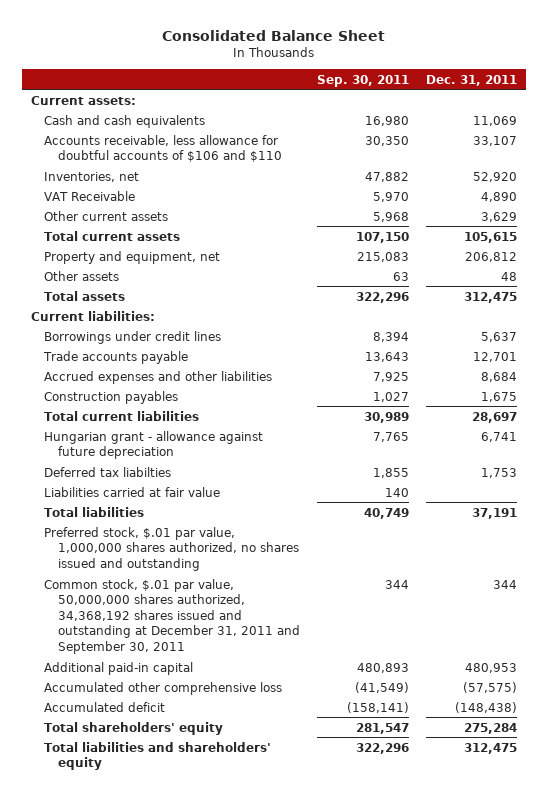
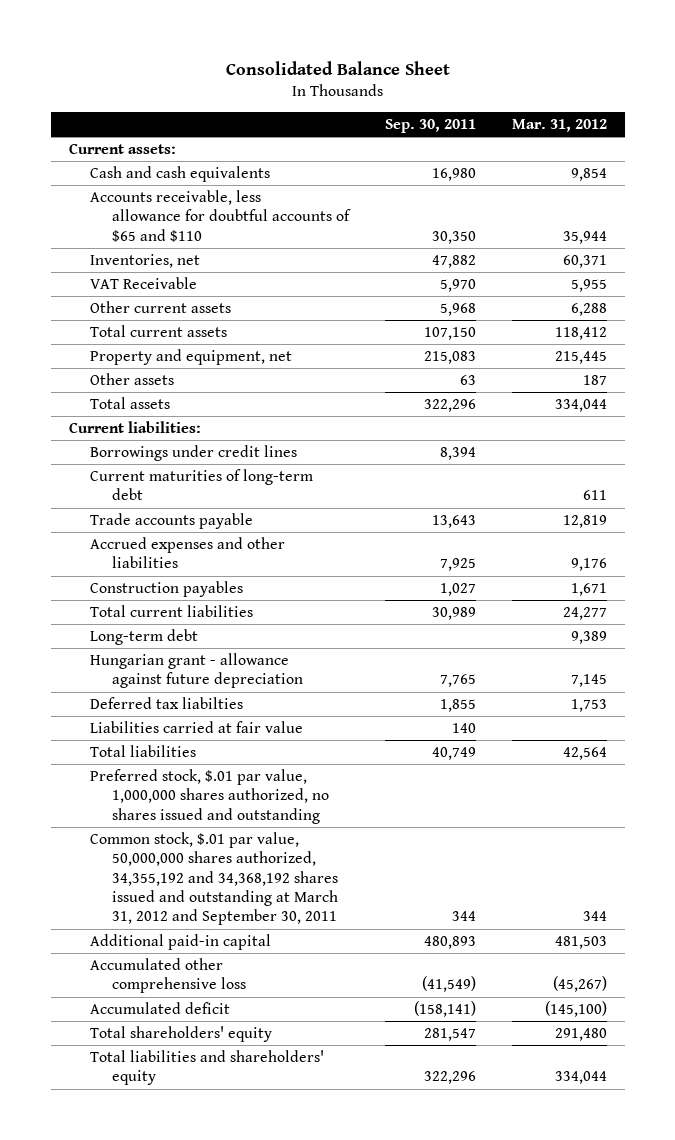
- | Sep. 30, 2011 | Dec. 31, 2011
+ | Sep. 30, 2011 | Mar. 31, 2012
- Accounts receivable, less allowance for doubtful accounts of $106 and $110 | 30,350 | 33,107
+ Accounts receivable, less allowance for doubtful accounts of $65 and $110 | 30,350 | 35,944
+ Current maturities of long-term debt | | 611
+ Long-term debt | | 9,389
- Common stock, $.01 par value, 50,000,000 shares authorized, 34,368,192 shares issued and outstanding at December 31, 2011 and September 30, 2011 | 344 | 344
+ Common stock, $.01 par value, 50,000,000 shares authorized, 34,355,192 and 34,368,192 shares issued and outstanding at March 31, 2012 and September 30, 2011 | 344 | 344

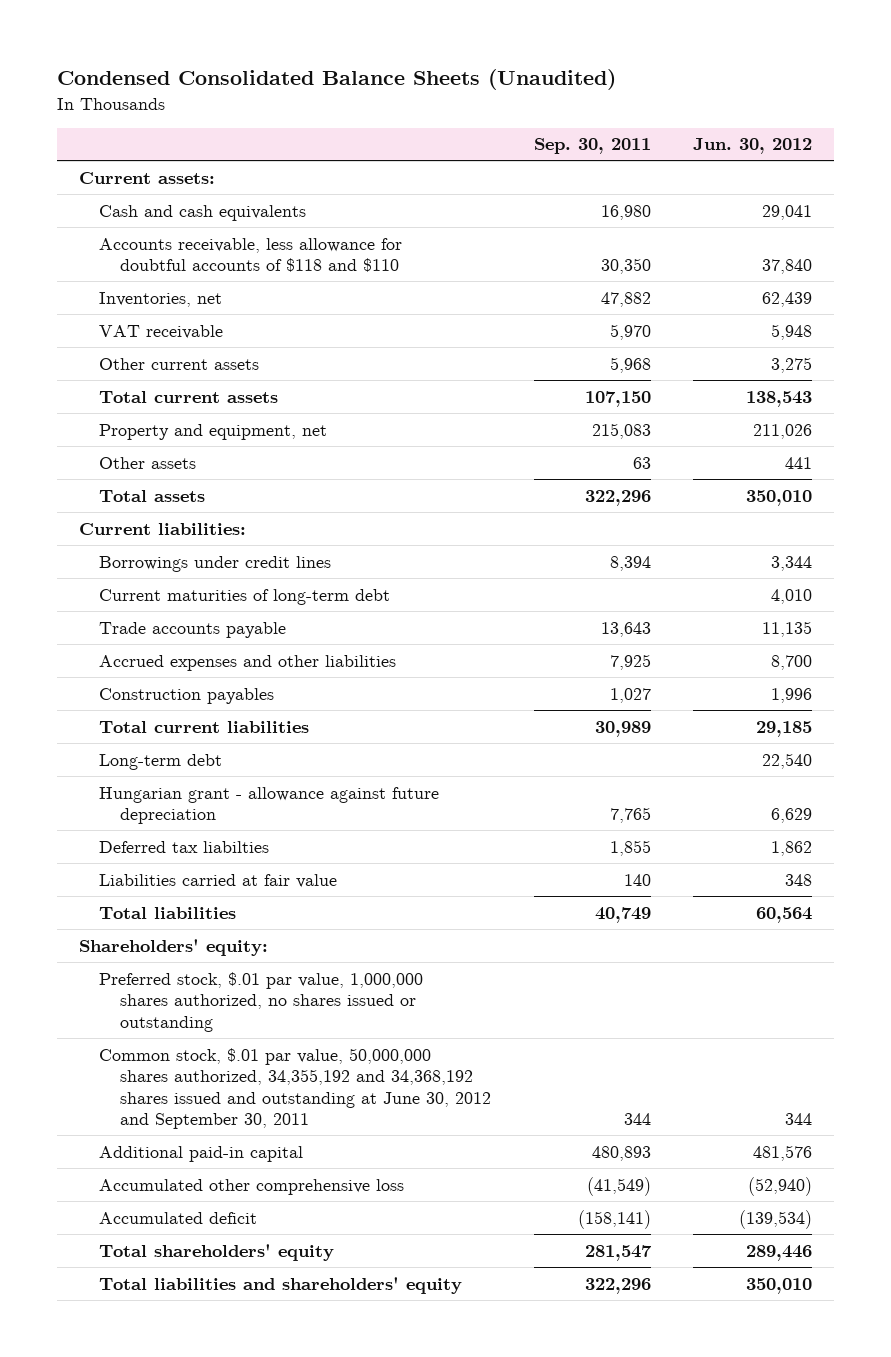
- Consolidated Balance Sheet
+ Condensed Consolidated Balance Sheets (Unaudited)
- | Sep. 30, 2011 | Mar. 31, 2012
+ | Sep. 30, 2011 | Jun. 30, 2012
- Accounts receivable, less allowance for doubtful accounts of $65 and $110 | 30,350 | 35,944
+ Accounts receivable, less allowance for doubtful accounts of $118 and $110 | 30,350 | 37,840
- VAT Receivable | 5,970 | 5,955
+ VAT receivable | 5,970 | 5,948
- Preferred stock, $.01 par value, 1,000,000 shares authorized, no shares issued and outstanding
- Common stock, $.01 par value, 50,000,000 shares authorized, 34,355,192 and 34,368,192 shares issued and outstanding at March 31, 2012 and September 30, 2011 | 344 | 344
+ Shareholders' equity:
+ Preferred stock, $.01 par value, 1,000,000 shares authorized, no shares issued or outstanding
+ Common stock, $.01 par value, 50,000,000 shares authorized, 34,355,192 and 34,368,192 shares issued and outstanding at June 30, 2012 and September 30, 2011 | 344 | 344

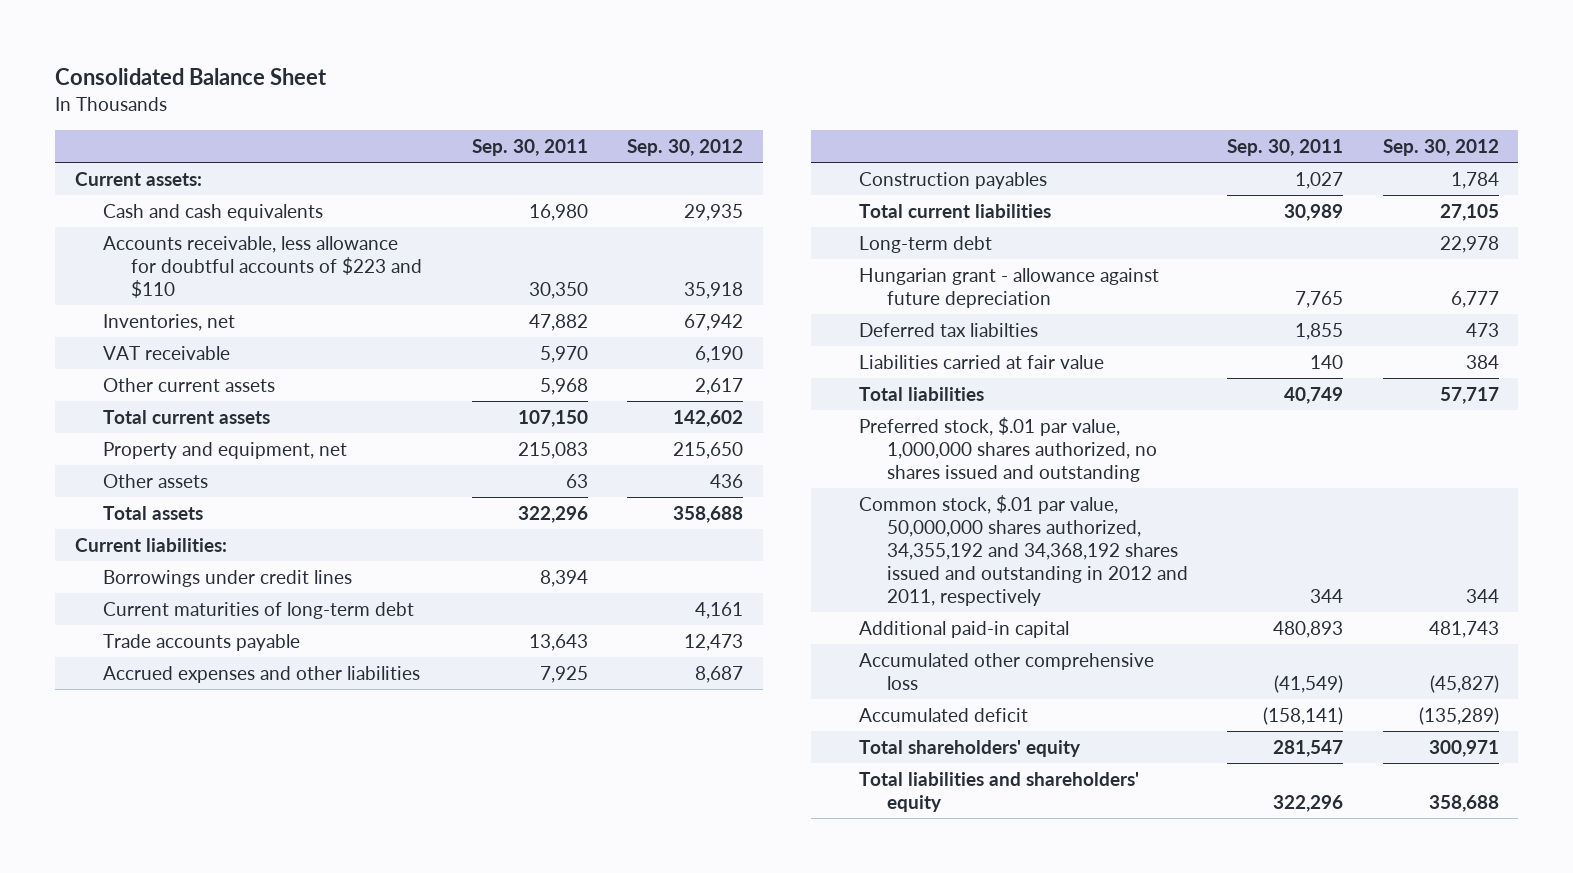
- Condensed Consolidated Balance Sheets (Unaudited)
+ Consolidated Balance Sheet
- | Sep. 30, 2011 | Jun. 30, 2012
+ | Sep. 30, 2011 | Sep. 30, 2012
- Accounts receivable, less allowance for doubtful accounts of $118 and $110 | 30,350 | 37,840
+ Accounts receivable, less allowance for doubtful accounts of $223 and $110 | 30,350 | 35,918
- Shareholders' equity:
- Preferred stock, $.01 par value, 1,000,000 shares authorized, no shares issued or outstanding
- Common stock, $.01 par value, 50,000,000 shares authorized, 34,355,192 and 34,368,192 shares issued and outstanding at June 30, 2012 and September 30, 2011 | 344 | 344
+ Preferred stock, $.01 par value, 1,000,000 shares authorized, no shares issued and outstanding
+ Common stock, $.01 par value, 50,000,000 shares authorized, 34,355,192 and 34,368,192 shares issued and outstanding in 2012 and 2011, respectively | 344 | 344

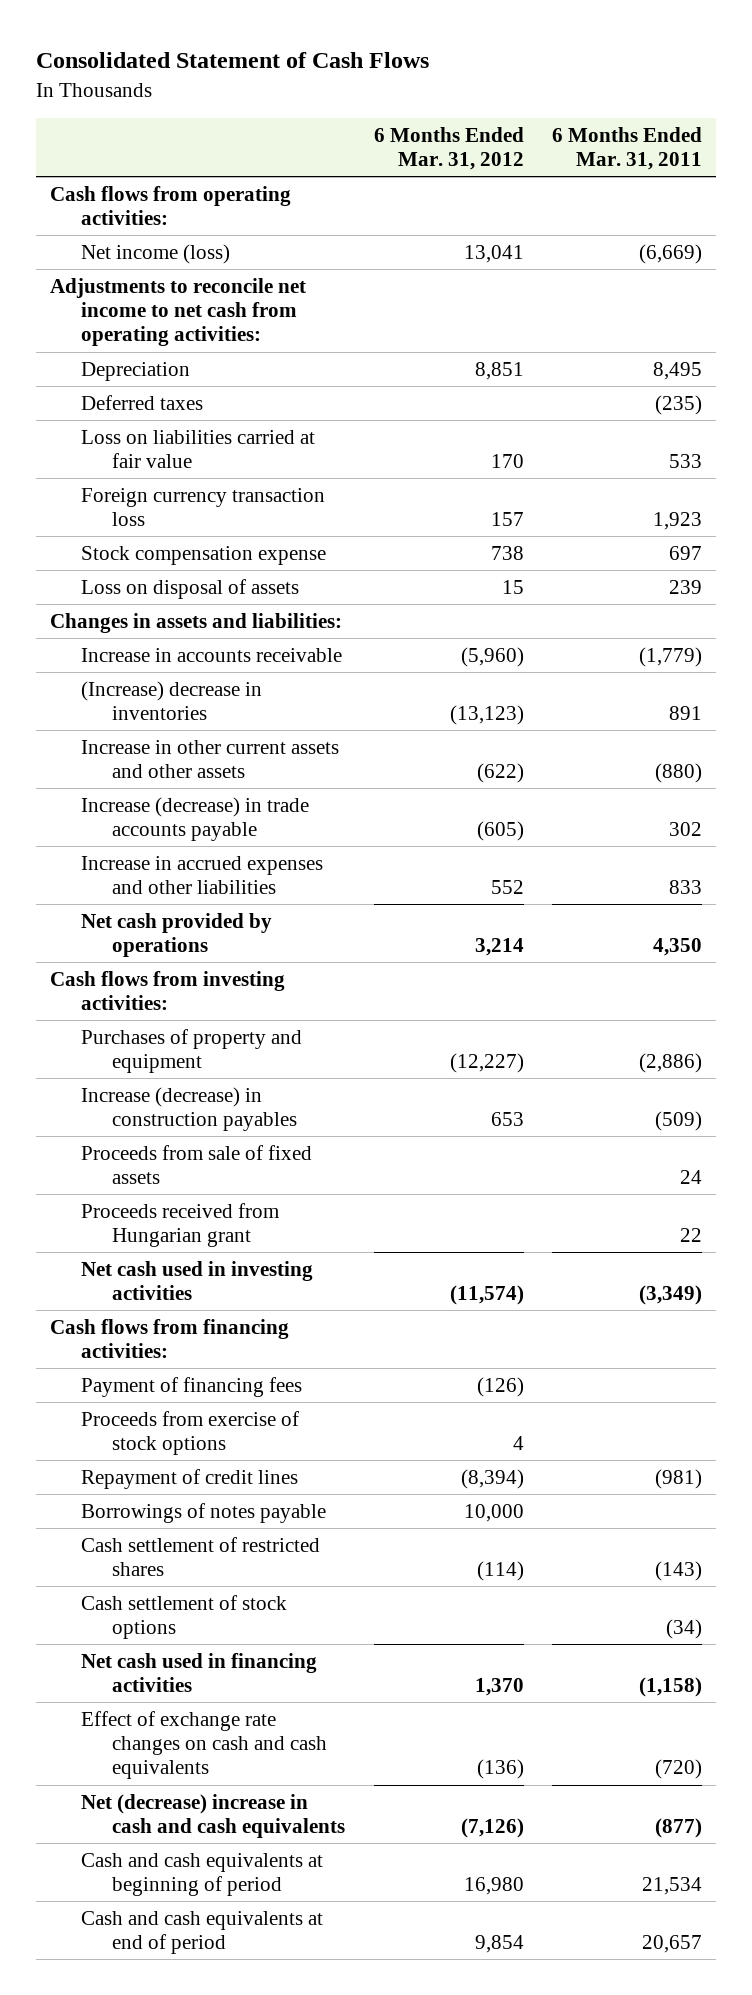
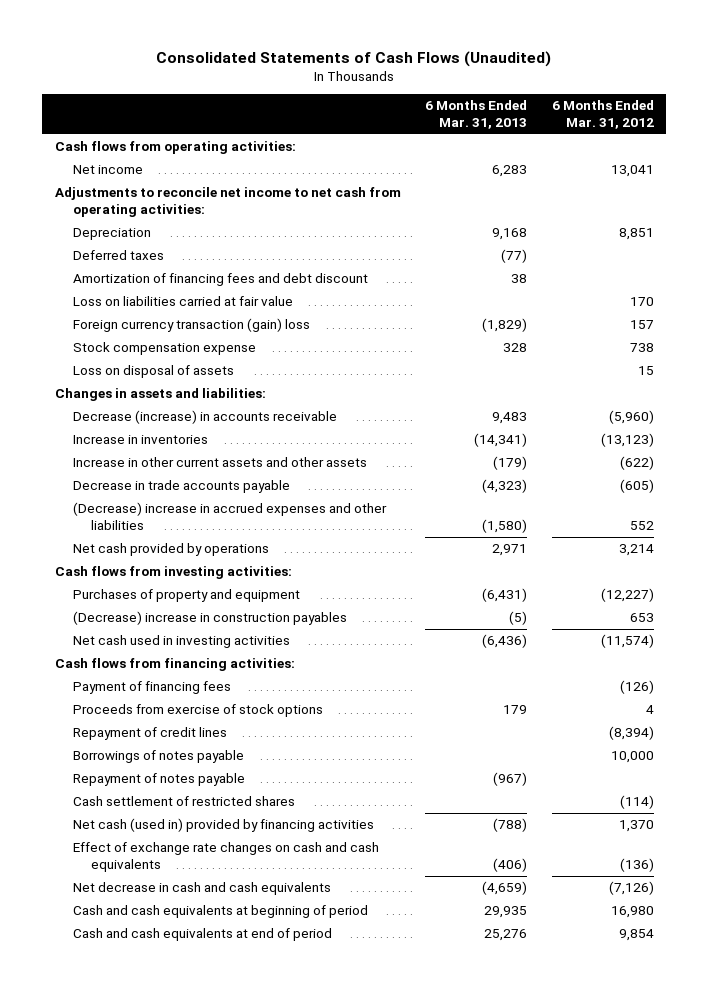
- Consolidated Statement of Cash Flows
+ Consolidated Statements of Cash Flows (Unaudited)
- | 6 Months Ended Mar. 31, 2012 | 6 Months Ended Mar. 31, 2011
+ | 6 Months Ended Mar. 31, 2013 | 6 Months Ended Mar. 31, 2012
- Net income (loss) | 13,041 | (6,669)
+ Net income | 6,283 | 13,041
+ Amortization of financing fees and debt discount | 38 |
- Foreign currency transaction loss | 157 | 1,923
+ Foreign currency transaction (gain) loss | (1,829) | 157
- Increase in accounts receivable | (5,960) | (1,779)
- (Increase) decrease in inventories | (13,123) | 891
+ Decrease (increase) in accounts receivable | 9,483 | (5,960)
+ Increase in inventories | (14,341) | (13,123)
- Increase (decrease) in trade accounts payable | (605) | 302
- Increase in accrued expenses and other liabilities | 552 | 833
+ Decrease in trade accounts payable | (4,323) | (605)
+ (Decrease) increase in accrued expenses and other liabilities | (1,580) | 552
- Increase (decrease) in construction payables | 653 | (509)
- Proceeds from sale of fixed assets | | 24
- Proceeds received from Hungarian grant | | 22
+ (Decrease) increase in construction payables | (5) | 653
+ Repayment of notes payable | (967) |
- Cash settlement of stock options | | (34)
- Net cash used in financing activities | 1,370 | (1,158)
+ Net cash (used in) provided by financing activities | (788) | 1,370
- Net (decrease) increase in cash and cash equivalents | (7,126) | (877)
+ Net decrease in cash and cash equivalents | (4,659) | (7,126)

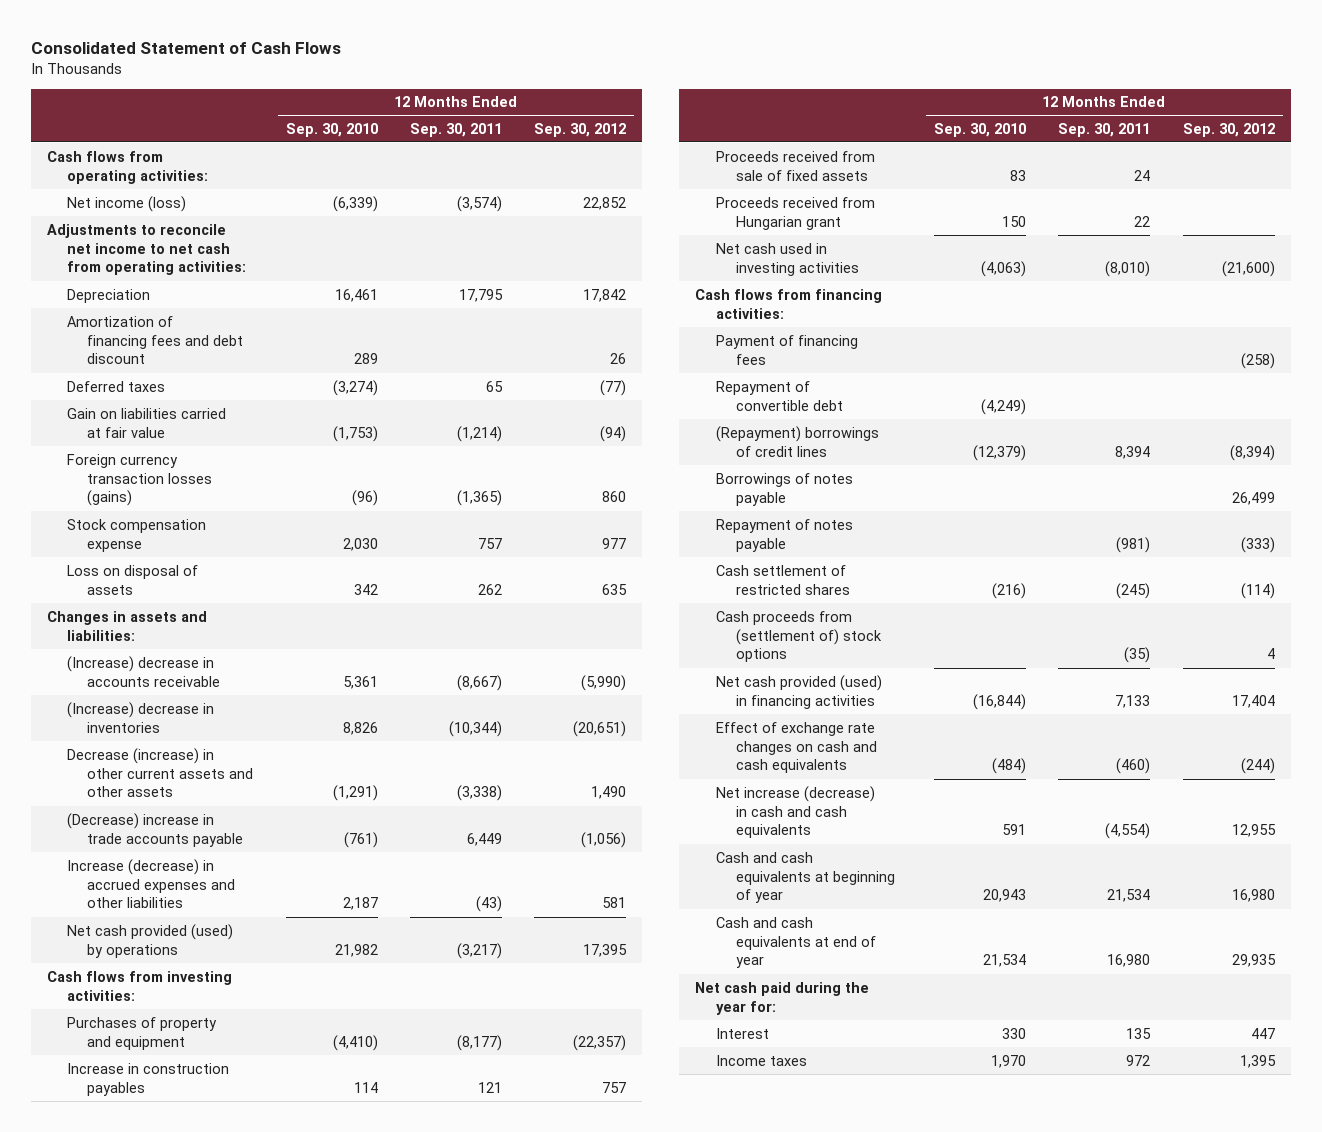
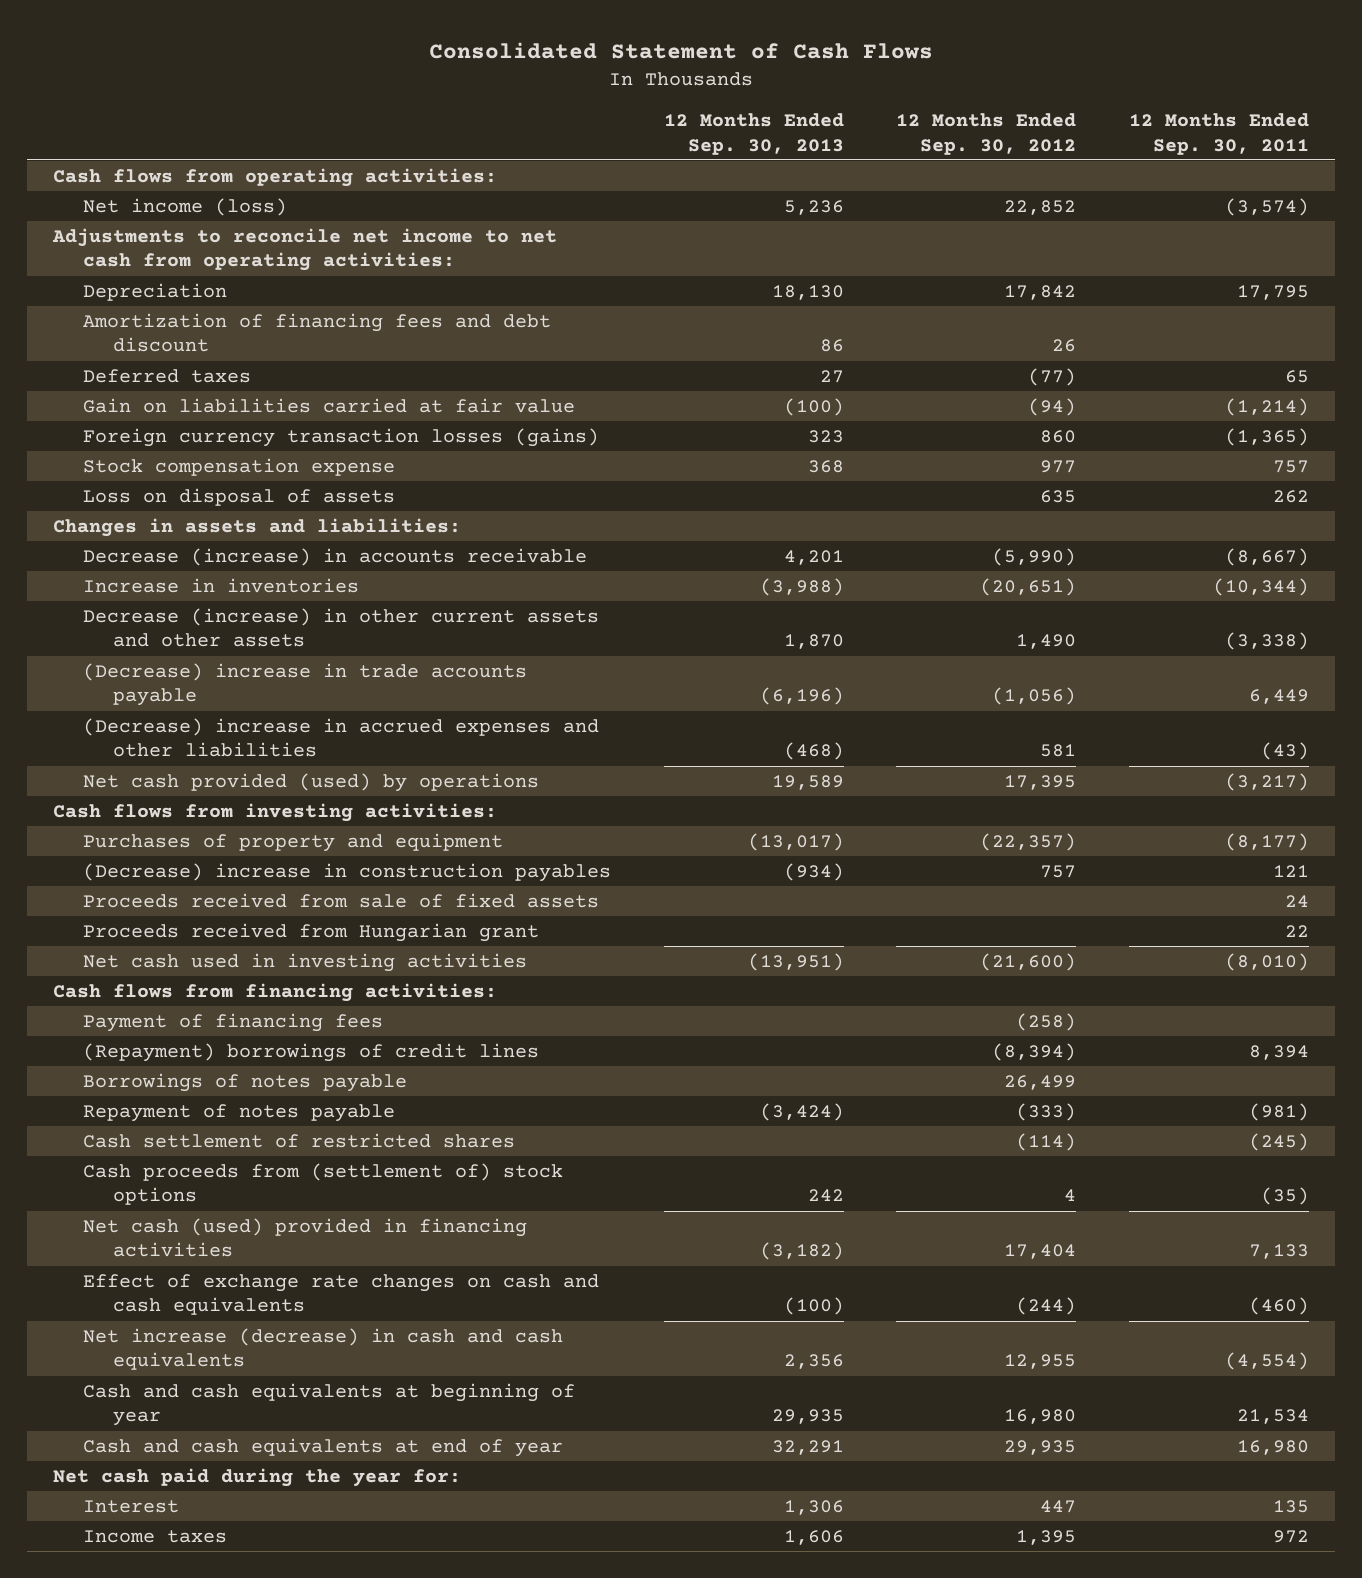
- | 12 Months Ended Sep. 30, 2010 | 12 Months Ended Sep. 30, 2011 | 12 Months Ended Sep. 30, 2012
+ | 12 Months Ended Sep. 30, 2013 | 12 Months Ended Sep. 30, 2012 | 12 Months Ended Sep. 30, 2011
- (Increase) decrease in accounts receivable | 5,361 | (8,667) | (5,990)
- (Increase) decrease in inventories | 8,826 | (10,344) | (20,651)
+ Decrease (increase) in accounts receivable | 4,201 | (5,990) | (8,667)
+ Increase in inventories | (3,988) | (20,651) | (10,344)
- Increase (decrease) in accrued expenses and other liabilities | 2,187 | (43) | 581
+ (Decrease) increase in accrued expenses and other liabilities | (468) | 581 | (43)
- Increase in construction payables | 114 | 121 | 757
+ (Decrease) increase in construction payables | (934) | 757 | 121
- Repayment of convertible debt | (4,249) | |
- Net cash provided (used) in financing activities | (16,844) | 7,133 | 17,404
+ Net cash (used) provided in financing activities | (3,182) | 17,404 | 7,133

